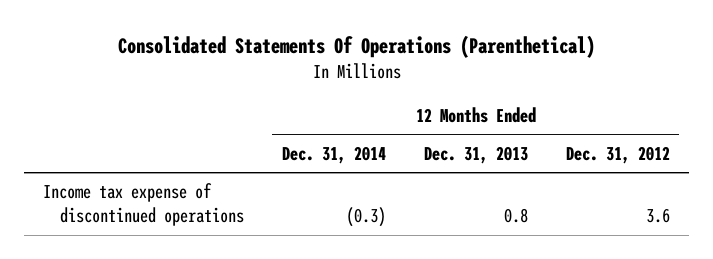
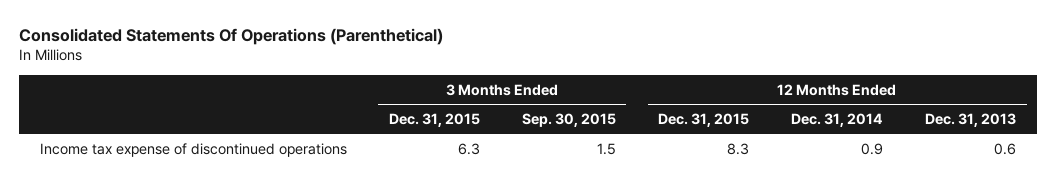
- | 12 Months Ended Dec. 31, 2014 | 12 Months Ended Dec. 31, 2013 | 12 Months Ended Dec. 31, 2012
+ | 3 Months Ended Dec. 31, 2015 | 3 Months Ended Sep. 30, 2015 | 12 Months Ended Dec. 31, 2015 | 12 Months Ended Dec. 31, 2014 | 12 Months Ended Dec. 31, 2013
- Income tax expense of discontinued operations | (0.3) | 0.8 | 3.6
+ Income tax expense of discontinued operations | 6.3 | 1.5 | 8.3 | 0.9 | 0.6

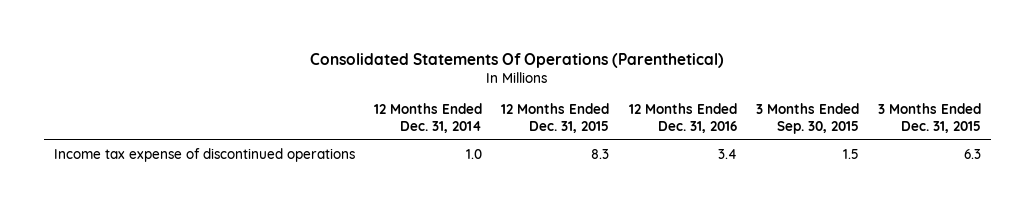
- | 3 Months Ended Dec. 31, 2015 | 3 Months Ended Sep. 30, 2015 | 12 Months Ended Dec. 31, 2015 | 12 Months Ended Dec. 31, 2014 | 12 Months Ended Dec. 31, 2013
+ | 12 Months Ended Dec. 31, 2014 | 12 Months Ended Dec. 31, 2015 | 12 Months Ended Dec. 31, 2016 | 3 Months Ended Sep. 30, 2015 | 3 Months Ended Dec. 31, 2015
- Income tax expense of discontinued operations | 6.3 | 1.5 | 8.3 | 0.9 | 0.6
+ Income tax expense of discontinued operations | 1.0 | 8.3 | 3.4 | 1.5 | 6.3

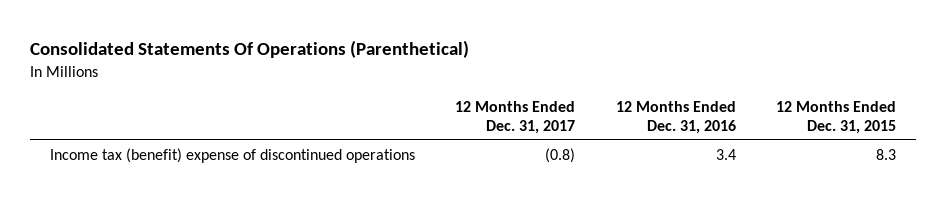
- | 12 Months Ended Dec. 31, 2014 | 12 Months Ended Dec. 31, 2015 | 12 Months Ended Dec. 31, 2016 | 3 Months Ended Sep. 30, 2015 | 3 Months Ended Dec. 31, 2015
+ | 12 Months Ended Dec. 31, 2017 | 12 Months Ended Dec. 31, 2016 | 12 Months Ended Dec. 31, 2015
- Income tax expense of discontinued operations | 1.0 | 8.3 | 3.4 | 1.5 | 6.3
+ Income tax (benefit) expense of discontinued operations | (0.8) | 3.4 | 8.3

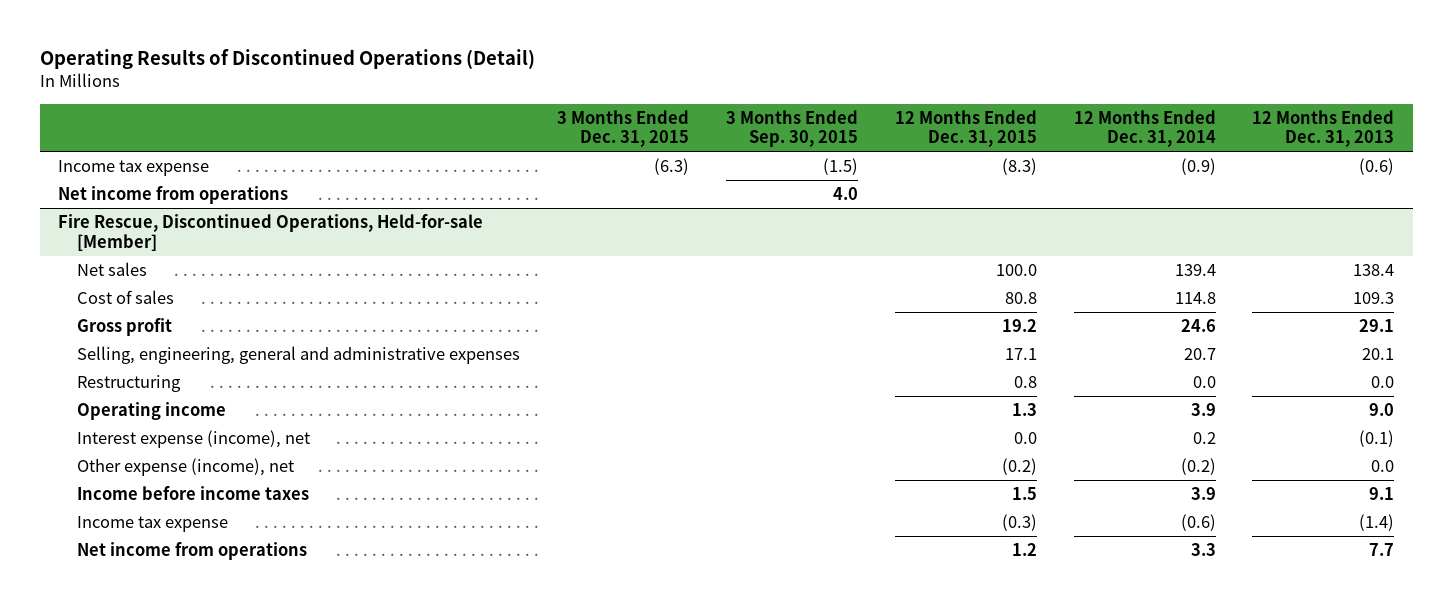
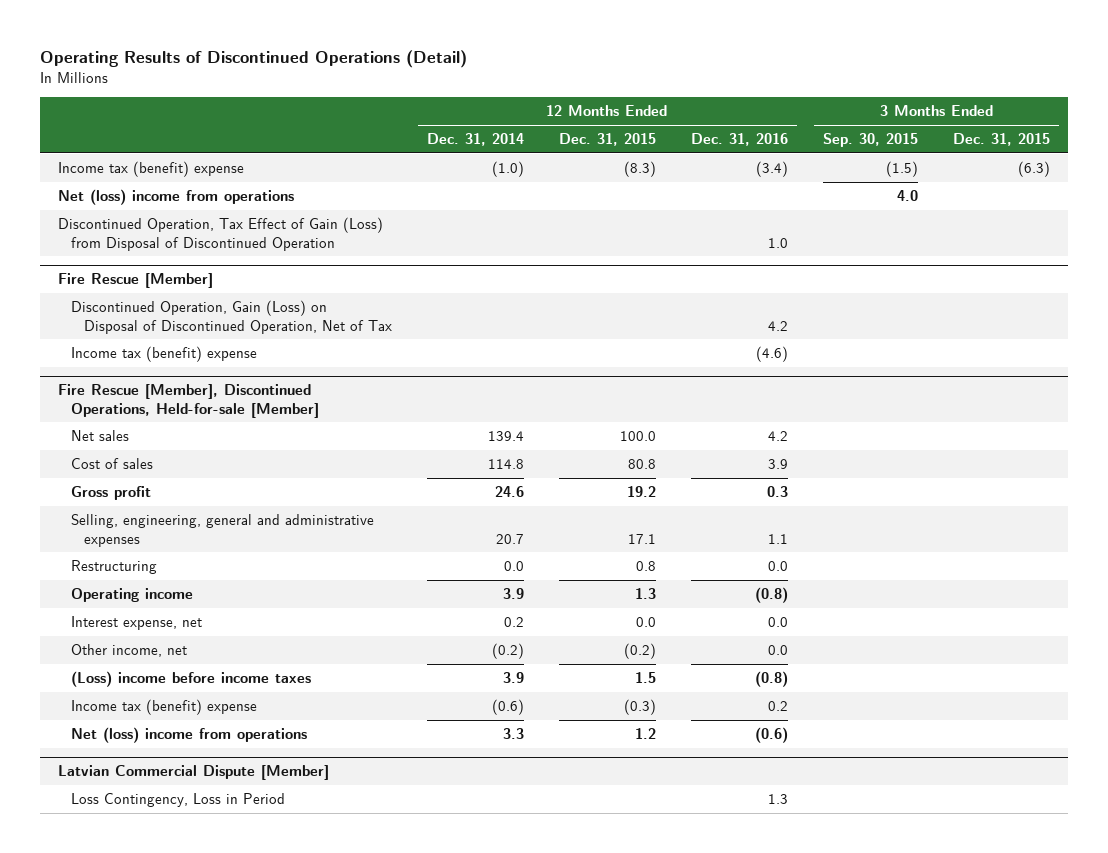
- | 3 Months Ended Dec. 31, 2015 | 3 Months Ended Sep. 30, 2015 | 12 Months Ended Dec. 31, 2015 | 12 Months Ended Dec. 31, 2014 | 12 Months Ended Dec. 31, 2013
+ | 12 Months Ended Dec. 31, 2014 | 12 Months Ended Dec. 31, 2015 | 12 Months Ended Dec. 31, 2016 | 3 Months Ended Sep. 30, 2015 | 3 Months Ended Dec. 31, 2015
- Income tax expense | (6.3) | (1.5) | (8.3) | (0.9) | (0.6)
- Net income from operations | | 4.0 | | |
- Fire Rescue, Discontinued Operations, Held-for-sale [Member]
+ Income tax (benefit) expense | (1.0) | (8.3) | (3.4) | (1.5) | (6.3)
+ Net (loss) income from operations | | | | 4.0 |
+ Discontinued Operation, Tax Effect of Gain (Loss) from Disposal of Discontinued Operation | | | 1.0 | |
+ Fire Rescue [Member]
+ Discontinued Operation, Gain (Loss) on Disposal of Discontinued Operation, Net of Tax | | | 4.2 | |
+ Income tax (benefit) expense | | | (4.6) | |
+ Fire Rescue [Member], Discontinued Operations, Held-for-sale [Member]
- Interest expense (income), net | | | 0.0 | 0.2 | (0.1)
- Other expense (income), net | | | (0.2) | (0.2) | 0.0
- Income before income taxes | | | 1.5 | 3.9 | 9.1
- Income tax expense | | | (0.3) | (0.6) | (1.4)
- Net income from operations | | | 1.2 | 3.3 | 7.7
+ Interest expense, net | 0.2 | 0.0 | 0.0 | |
+ Other income, net | (0.2) | (0.2) | 0.0 | |
+ (Loss) income before income taxes | 3.9 | 1.5 | (0.8) | |
+ Income tax (benefit) expense | (0.6) | (0.3) | 0.2 | |
+ Net (loss) income from operations | 3.3 | 1.2 | (0.6) | |
+ Latvian Commercial Dispute [Member]
+ Loss Contingency, Loss in Period | | | 1.3 | |

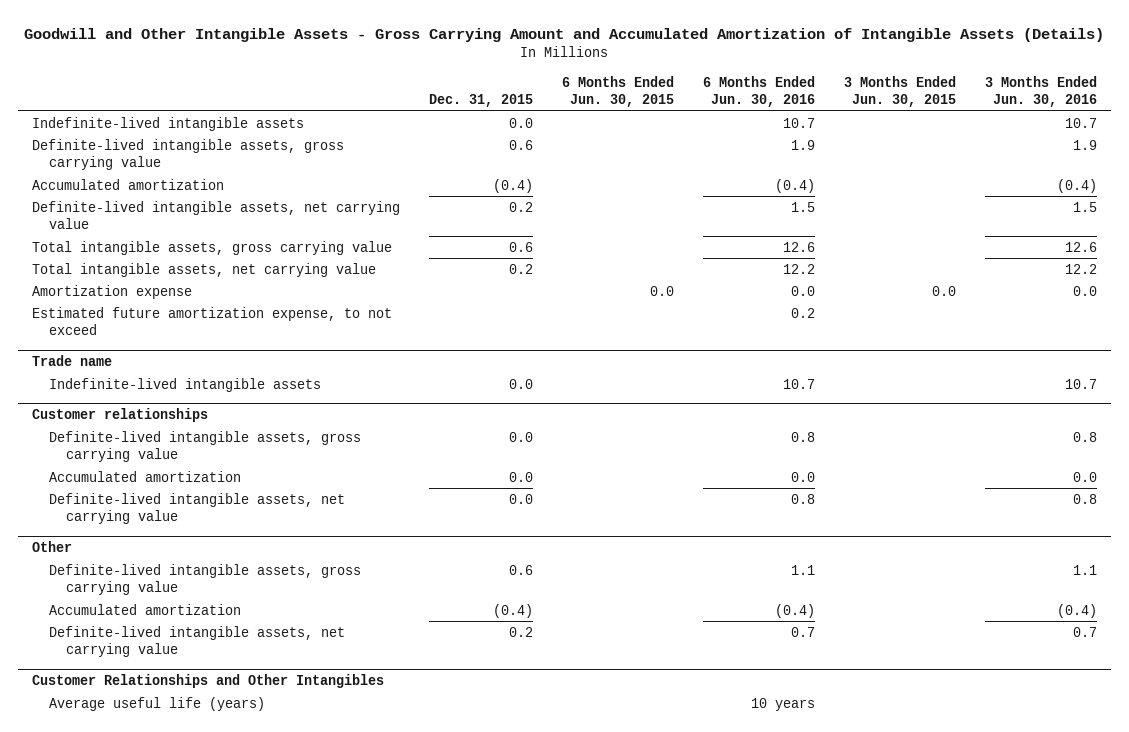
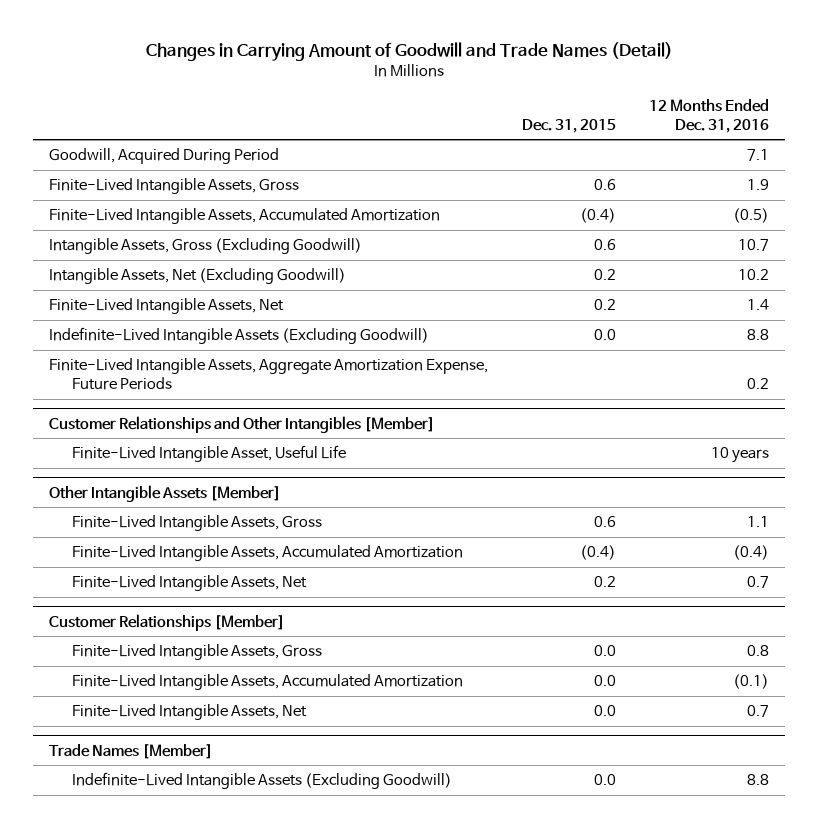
- Goodwill and Other Intangible Assets - Gross Carrying Amount and Accumulated Amortization of Intangible Assets (Details)
+ Changes in Carrying Amount of Goodwill and Trade Names (Detail)
- | Dec. 31, 2015 | 6 Months Ended Jun. 30, 2015 | 6 Months Ended Jun. 30, 2016 | 3 Months Ended Jun. 30, 2015 | 3 Months Ended Jun. 30, 2016
+ | Dec. 31, 2015 | 12 Months Ended Dec. 31, 2016
- Indefinite-lived intangible assets | 0.0 | | 10.7 | | 10.7
- Definite-lived intangible assets, gross carrying value | 0.6 | | 1.9 | | 1.9
- Accumulated amortization | (0.4) | | (0.4) | | (0.4)
- Definite-lived intangible assets, net carrying value | 0.2 | | 1.5 | | 1.5
- Total intangible assets, gross carrying value | 0.6 | | 12.6 | | 12.6
- Total intangible assets, net carrying value | 0.2 | | 12.2 | | 12.2
- Amortization expense | | 0.0 | 0.0 | 0.0 | 0.0
- Estimated future amortization expense, to not exceed | | | 0.2 | |
- Trade name
- Indefinite-lived intangible assets | 0.0 | | 10.7 | | 10.7
- Customer relationships
- Definite-lived intangible assets, gross carrying value | 0.0 | | 0.8 | | 0.8
- Accumulated amortization | 0.0 | | 0.0 | | 0.0
- Definite-lived intangible assets, net carrying value | 0.0 | | 0.8 | | 0.8
- Other
- Definite-lived intangible assets, gross carrying value | 0.6 | | 1.1 | | 1.1
- Accumulated amortization | (0.4) | | (0.4) | | (0.4)
- Definite-lived intangible assets, net carrying value | 0.2 | | 0.7 | | 0.7
- Customer Relationships and Other Intangibles
- Average useful life (years) | | | 10 years | |
+ Goodwill, Acquired During Period | | 7.1
+ Finite-Lived Intangible Assets, Gross | 0.6 | 1.9
+ Finite-Lived Intangible Assets, Accumulated Amortization | (0.4) | (0.5)
+ Intangible Assets, Gross (Excluding Goodwill) | 0.6 | 10.7
+ Intangible Assets, Net (Excluding Goodwill) | 0.2 | 10.2
+ Finite-Lived Intangible Assets, Net | 0.2 | 1.4
+ Indefinite-Lived Intangible Assets (Excluding Goodwill) | 0.0 | 8.8
+ Finite-Lived Intangible Assets, Aggregate Amortization Expense, Future Periods | | 0.2
+ Customer Relationships and Other Intangibles [Member]
+ Finite-Lived Intangible Asset, Useful Life | | 10 years
+ Other Intangible Assets [Member]
+ Finite-Lived Intangible Assets, Gross | 0.6 | 1.1
+ Finite-Lived Intangible Assets, Accumulated Amortization | (0.4) | (0.4)
+ Finite-Lived Intangible Assets, Net | 0.2 | 0.7
+ Customer Relationships [Member]
+ Finite-Lived Intangible Assets, Gross | 0.0 | 0.8
+ Finite-Lived Intangible Assets, Accumulated Amortization | 0.0 | (0.1)
+ Finite-Lived Intangible Assets, Net | 0.0 | 0.7
+ Trade Names [Member]
+ Indefinite-Lived Intangible Assets (Excluding Goodwill) | 0.0 | 8.8

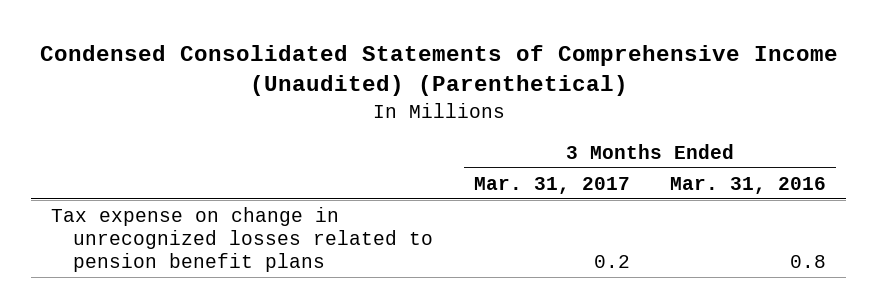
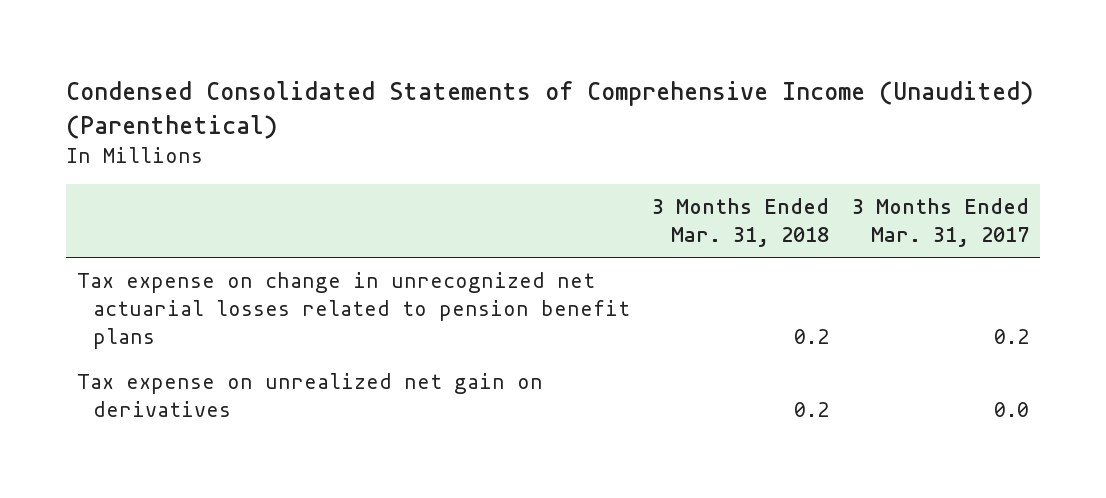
- | 3 Months Ended Mar. 31, 2017 | 3 Months Ended Mar. 31, 2016
+ | 3 Months Ended Mar. 31, 2018 | 3 Months Ended Mar. 31, 2017
- Tax expense on change in unrecognized losses related to pension benefit plans | 0.2 | 0.8
+ Tax expense on change in unrecognized net actuarial losses related to pension benefit plans | 0.2 | 0.2
+ Tax expense on unrealized net gain on derivatives | 0.2 | 0.0

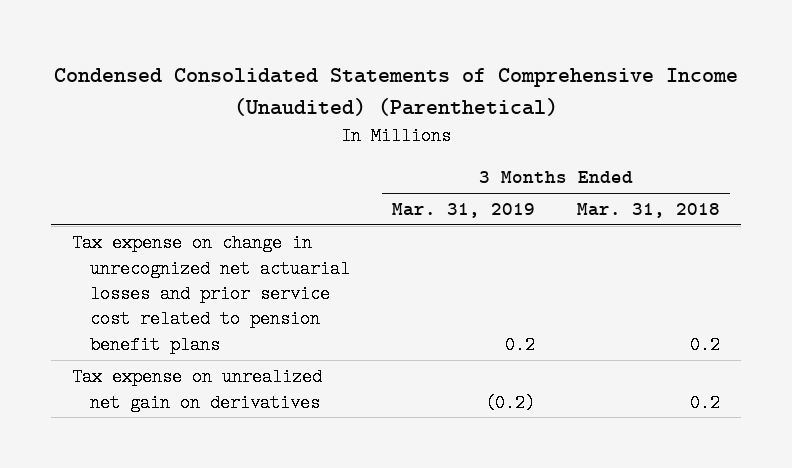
- | 3 Months Ended Mar. 31, 2018 | 3 Months Ended Mar. 31, 2017
+ | 3 Months Ended Mar. 31, 2019 | 3 Months Ended Mar. 31, 2018
- Tax expense on change in unrecognized net actuarial losses related to pension benefit plans | 0.2 | 0.2
+ Tax expense on change in unrecognized net actuarial losses and prior service cost related to pension benefit plans | 0.2 | 0.2

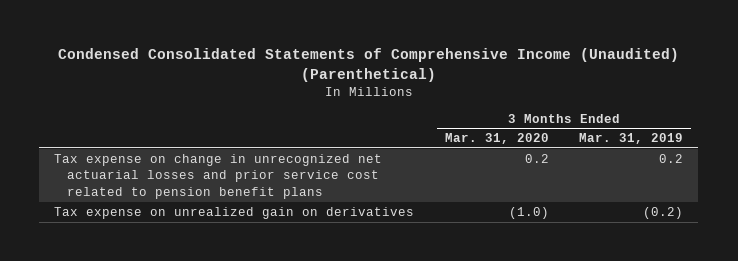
- | 3 Months Ended Mar. 31, 2019 | 3 Months Ended Mar. 31, 2018
+ | 3 Months Ended Mar. 31, 2020 | 3 Months Ended Mar. 31, 2019
- Tax expense on unrealized net gain on derivatives | (0.2) | 0.2
+ Tax expense on unrealized gain on derivatives | (1.0) | (0.2)

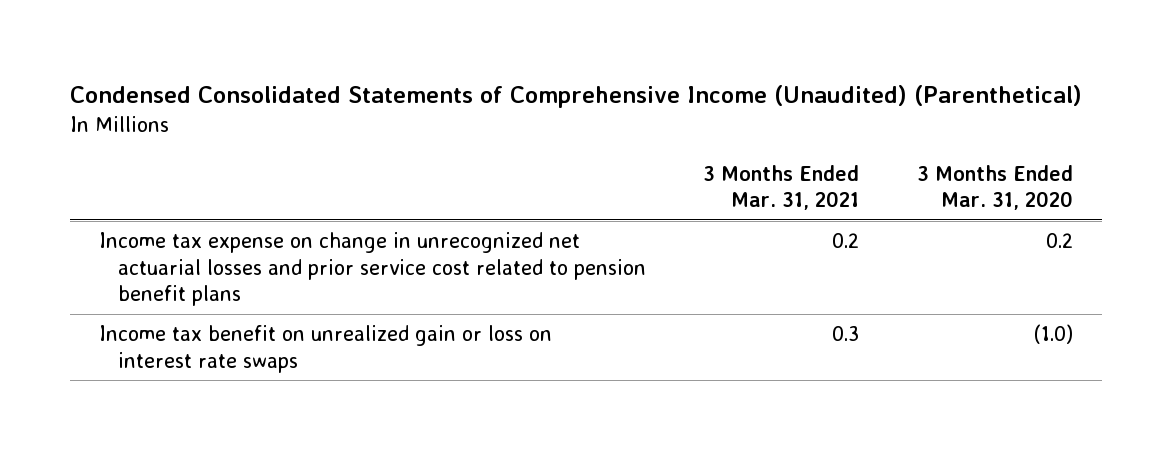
- | 3 Months Ended Mar. 31, 2020 | 3 Months Ended Mar. 31, 2019
+ | 3 Months Ended Mar. 31, 2021 | 3 Months Ended Mar. 31, 2020
- Tax expense on change in unrecognized net actuarial losses and prior service cost related to pension benefit plans | 0.2 | 0.2
- Tax expense on unrealized gain on derivatives | (1.0) | (0.2)
+ Income tax expense on change in unrecognized net actuarial losses and prior service cost related to pension benefit plans | 0.2 | 0.2
+ Income tax benefit on unrealized gain or loss on interest rate swaps | 0.3 | (1.0)

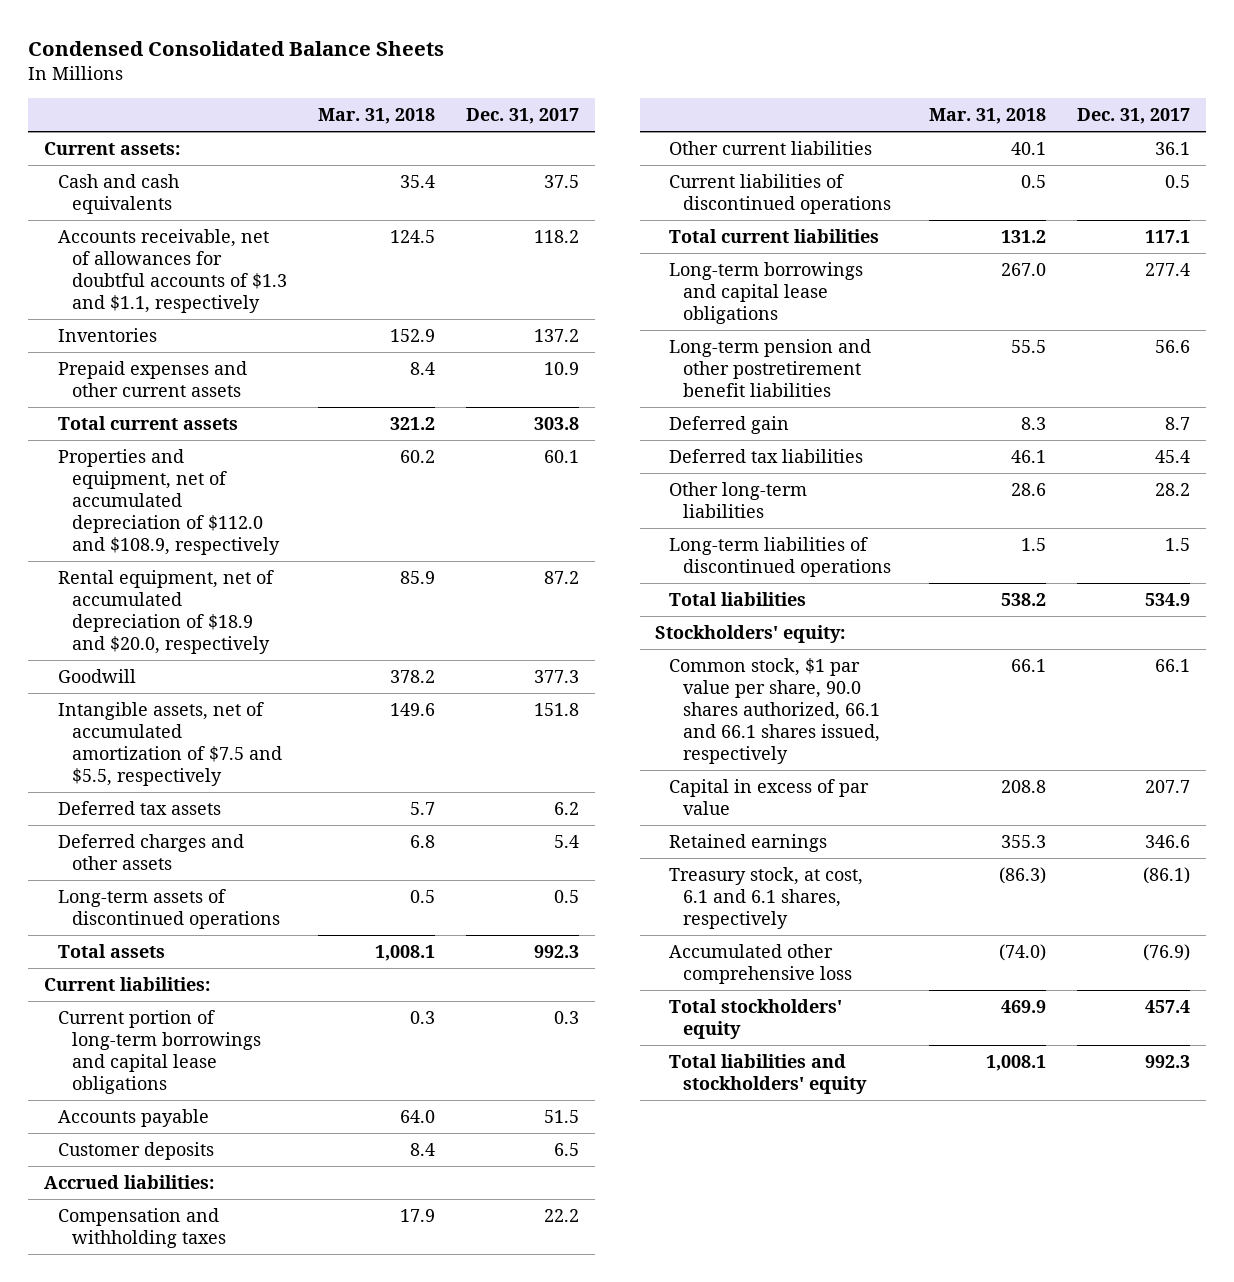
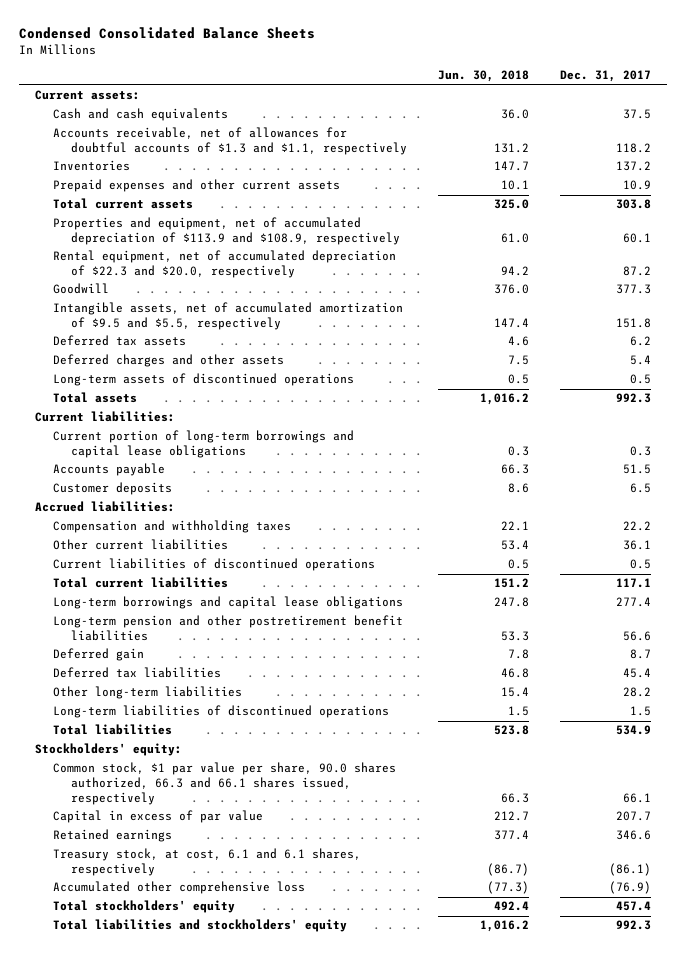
- | Mar. 31, 2018 | Dec. 31, 2017
+ | Jun. 30, 2018 | Dec. 31, 2017
- Properties and equipment, net of accumulated depreciation of $112.0 and $108.9, respectively | 60.2 | 60.1
- Rental equipment, net of accumulated depreciation of $18.9 and $20.0, respectively | 85.9 | 87.2
+ Properties and equipment, net of accumulated depreciation of $113.9 and $108.9, respectively | 61.0 | 60.1
+ Rental equipment, net of accumulated depreciation of $22.3 and $20.0, respectively | 94.2 | 87.2
- Intangible assets, net of accumulated amortization of $7.5 and $5.5, respectively | 149.6 | 151.8
+ Intangible assets, net of accumulated amortization of $9.5 and $5.5, respectively | 147.4 | 151.8
- Common stock, $1 par value per share, 90.0 shares authorized, 66.1 and 66.1 shares issued, respectively | 66.1 | 66.1
+ Common stock, $1 par value per share, 90.0 shares authorized, 66.3 and 66.1 shares issued, respectively | 66.3 | 66.1

